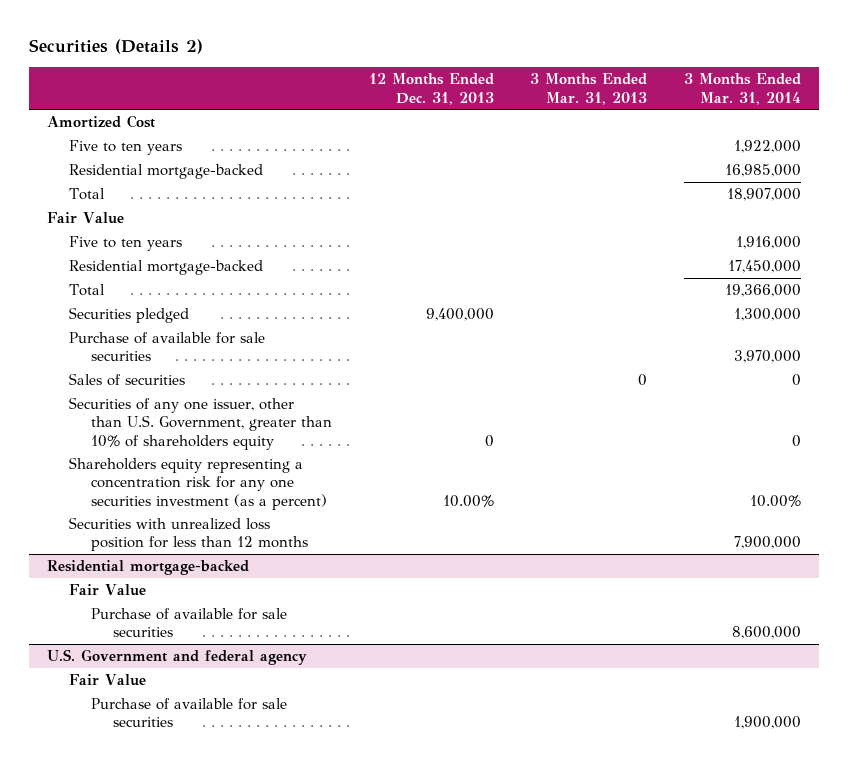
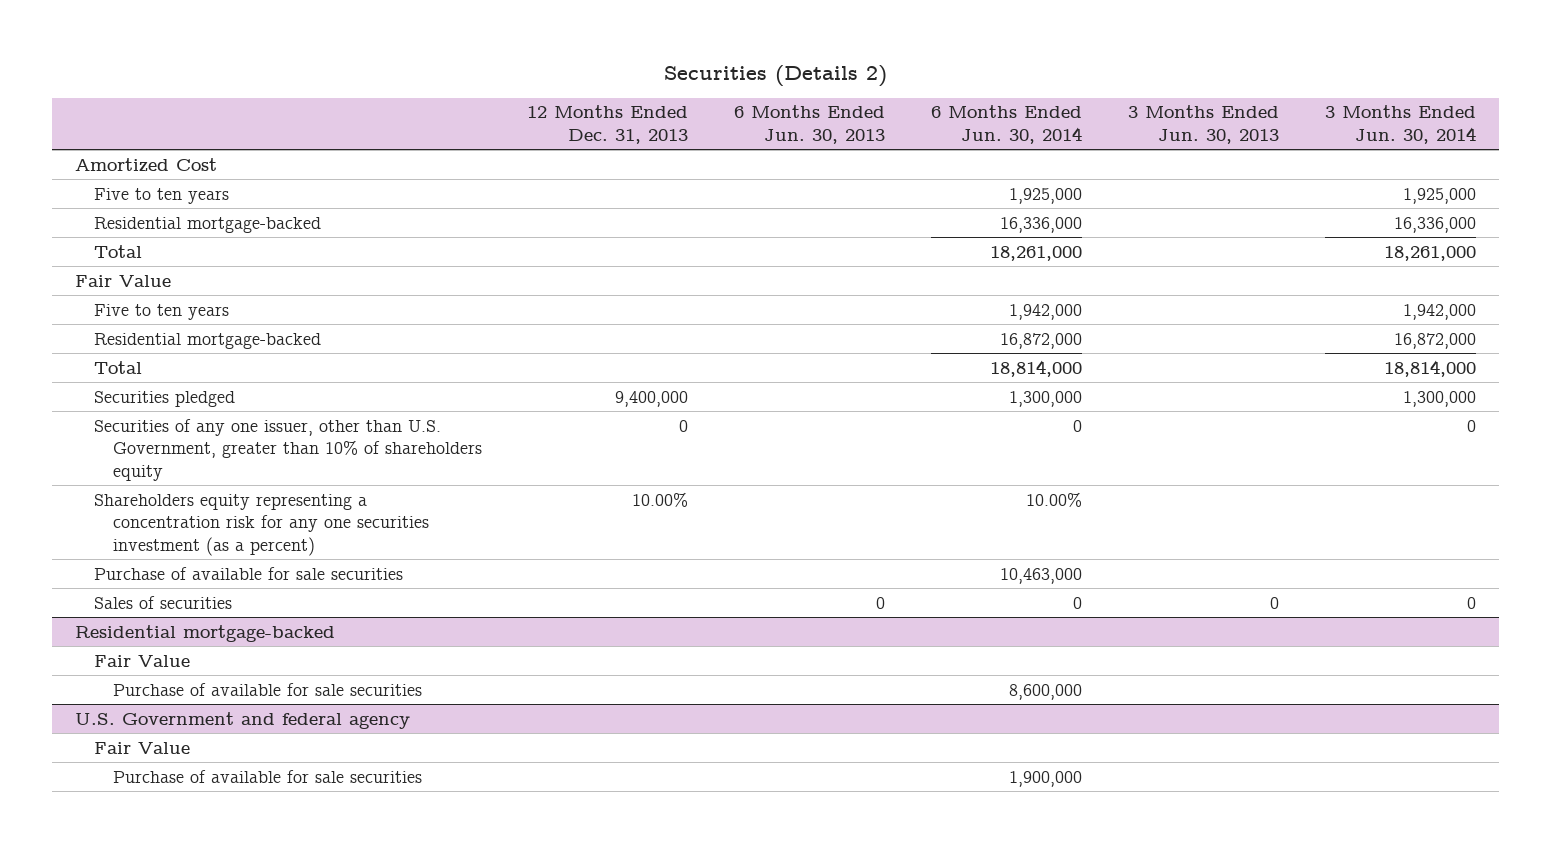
- | 12 Months Ended Dec. 31, 2013 | 3 Months Ended Mar. 31, 2013 | 3 Months Ended Mar. 31, 2014
+ | 12 Months Ended Dec. 31, 2013 | 6 Months Ended Jun. 30, 2013 | 6 Months Ended Jun. 30, 2014 | 3 Months Ended Jun. 30, 2013 | 3 Months Ended Jun. 30, 2014
- Securities with unrealized loss position for less than 12 months | | | 7,900,000
moved down: Purchase of available for sale securities | | | 10,463,000 | |
moved down: Sales of securities | | 0 | 0 | 0 | 0

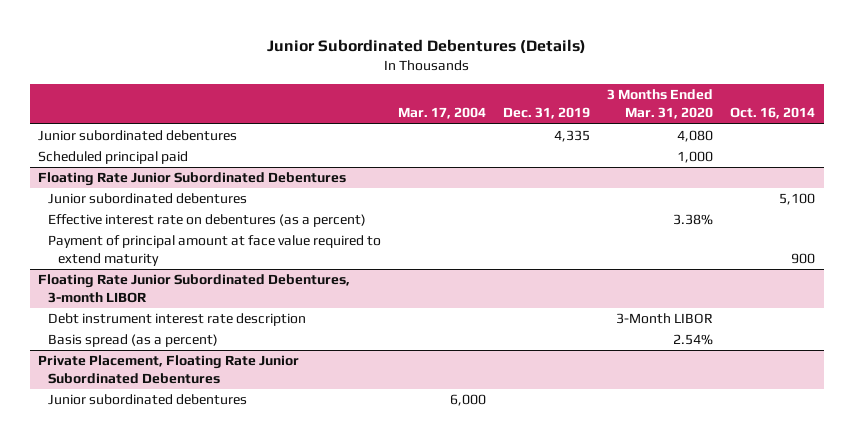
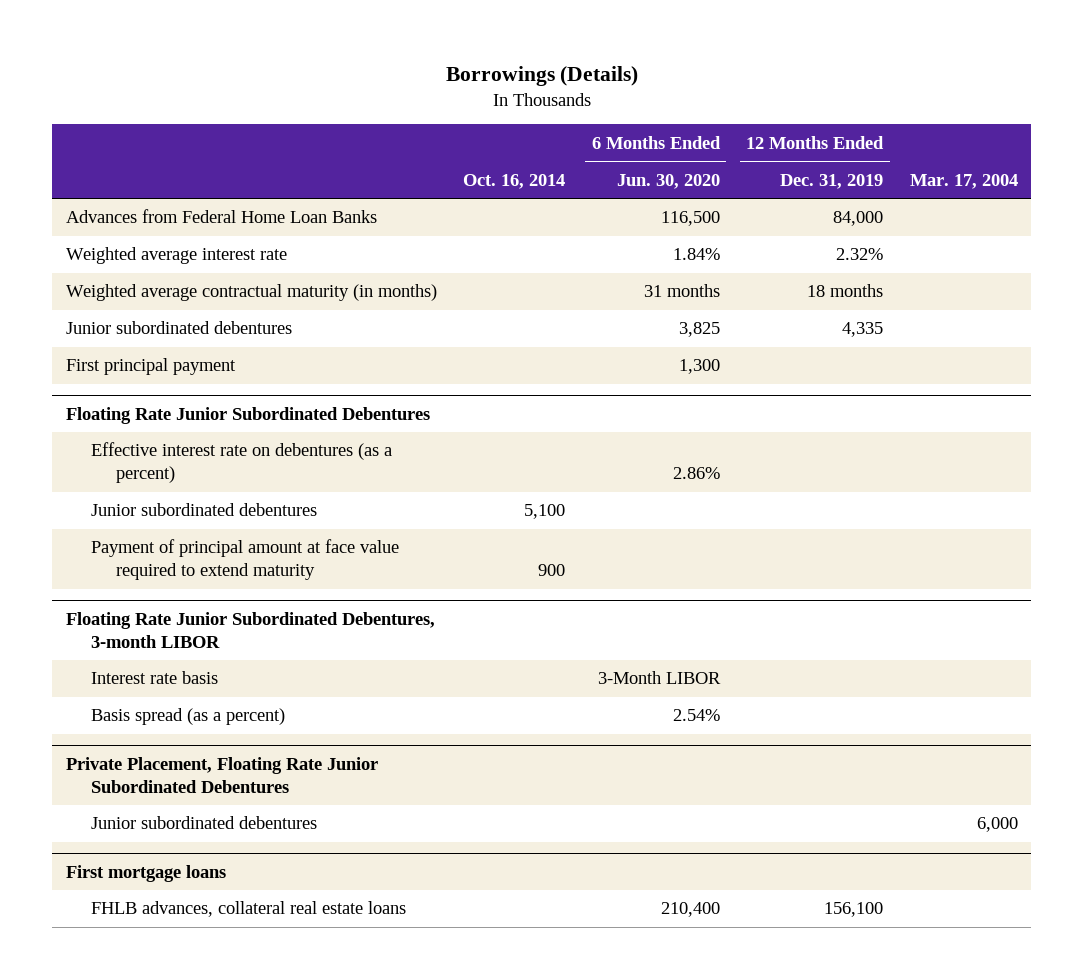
- Junior Subordinated Debentures (Details)
+ Borrowings (Details)
- | Mar. 17, 2004 | Dec. 31, 2019 | 3 Months Ended Mar. 31, 2020 | Oct. 16, 2014
+ | Oct. 16, 2014 | 6 Months Ended Jun. 30, 2020 | 12 Months Ended Dec. 31, 2019 | Mar. 17, 2004
+ Advances from Federal Home Loan Banks | | 116,500 | 84,000 |
+ Weighted average interest rate | | 1.84% | 2.32% |
+ Weighted average contractual maturity (in months) | | 31 months | 18 months |
- Scheduled principal paid | | | 1,000 |
+ First principal payment | | 1,300 | |
@ Floating Rate Junior Subordinated Debentures
moved down: Junior subordinated debentures | 5,100 | | |
@ Floating Rate Junior Subordinated Debentures, 3-month LIBOR
- Debt instrument interest rate description | | | 3-Month LIBOR |
+ Interest rate basis | | 3-Month LIBOR | |
+ First mortgage loans
+ FHLB advances, collateral real estate loans | | 210,400 | 156,100 |

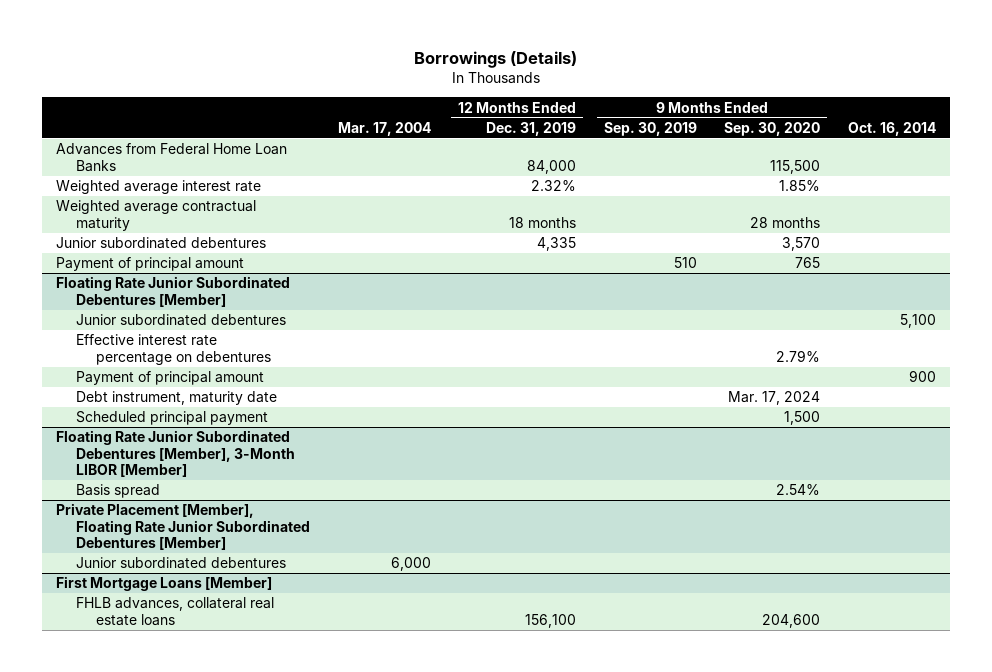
- | Oct. 16, 2014 | 6 Months Ended Jun. 30, 2020 | 12 Months Ended Dec. 31, 2019 | Mar. 17, 2004
+ | Mar. 17, 2004 | 12 Months Ended Dec. 31, 2019 | 9 Months Ended Sep. 30, 2019 | 9 Months Ended Sep. 30, 2020 | Oct. 16, 2014
- Weighted average contractual maturity (in months) | | 31 months | 18 months |
+ Weighted average contractual maturity | | 18 months | | 28 months |
- First principal payment | | 1,300 | |
- Floating Rate Junior Subordinated Debentures
- Effective interest rate on debentures (as a percent) | | 2.86% | |
+ Payment of principal amount | | | 510 | 765 |
+ Floating Rate Junior Subordinated Debentures [Member]
- Payment of principal amount at face value required to extend maturity | 900 | | |
- Floating Rate Junior Subordinated Debentures, 3-month LIBOR
- Interest rate basis | | 3-Month LIBOR | |
- Basis spread (as a percent) | | 2.54% | |
- Private Placement, Floating Rate Junior Subordinated Debentures
+ Effective interest rate percentage on debentures | | | | 2.79% |
+ Payment of principal amount | | | | | 900
+ Debt instrument, maturity date | | | | Mar. 17, 2024 |
+ Scheduled principal payment | | | | 1,500 |
+ Floating Rate Junior Subordinated Debentures [Member], 3-Month LIBOR [Member]
+ Basis spread | | | | 2.54% |
+ Private Placement [Member], Floating Rate Junior Subordinated Debentures [Member]
- First mortgage loans
+ First Mortgage Loans [Member]

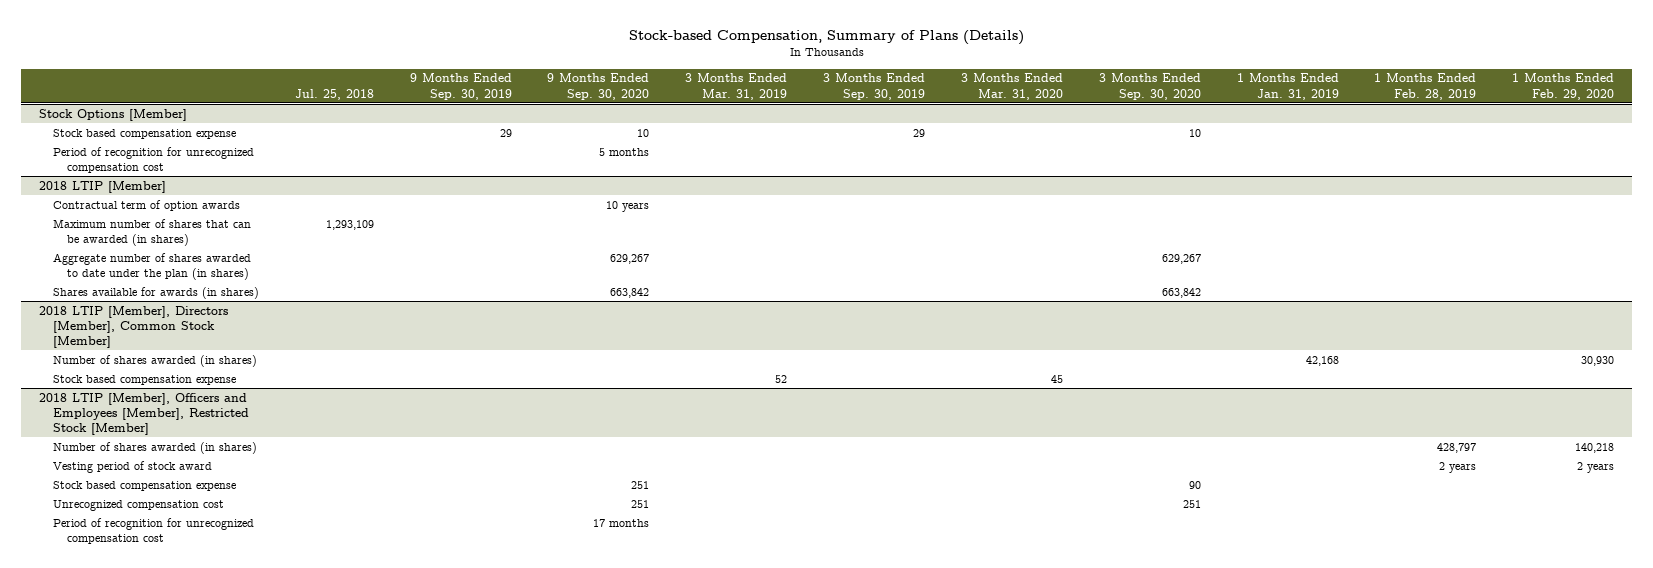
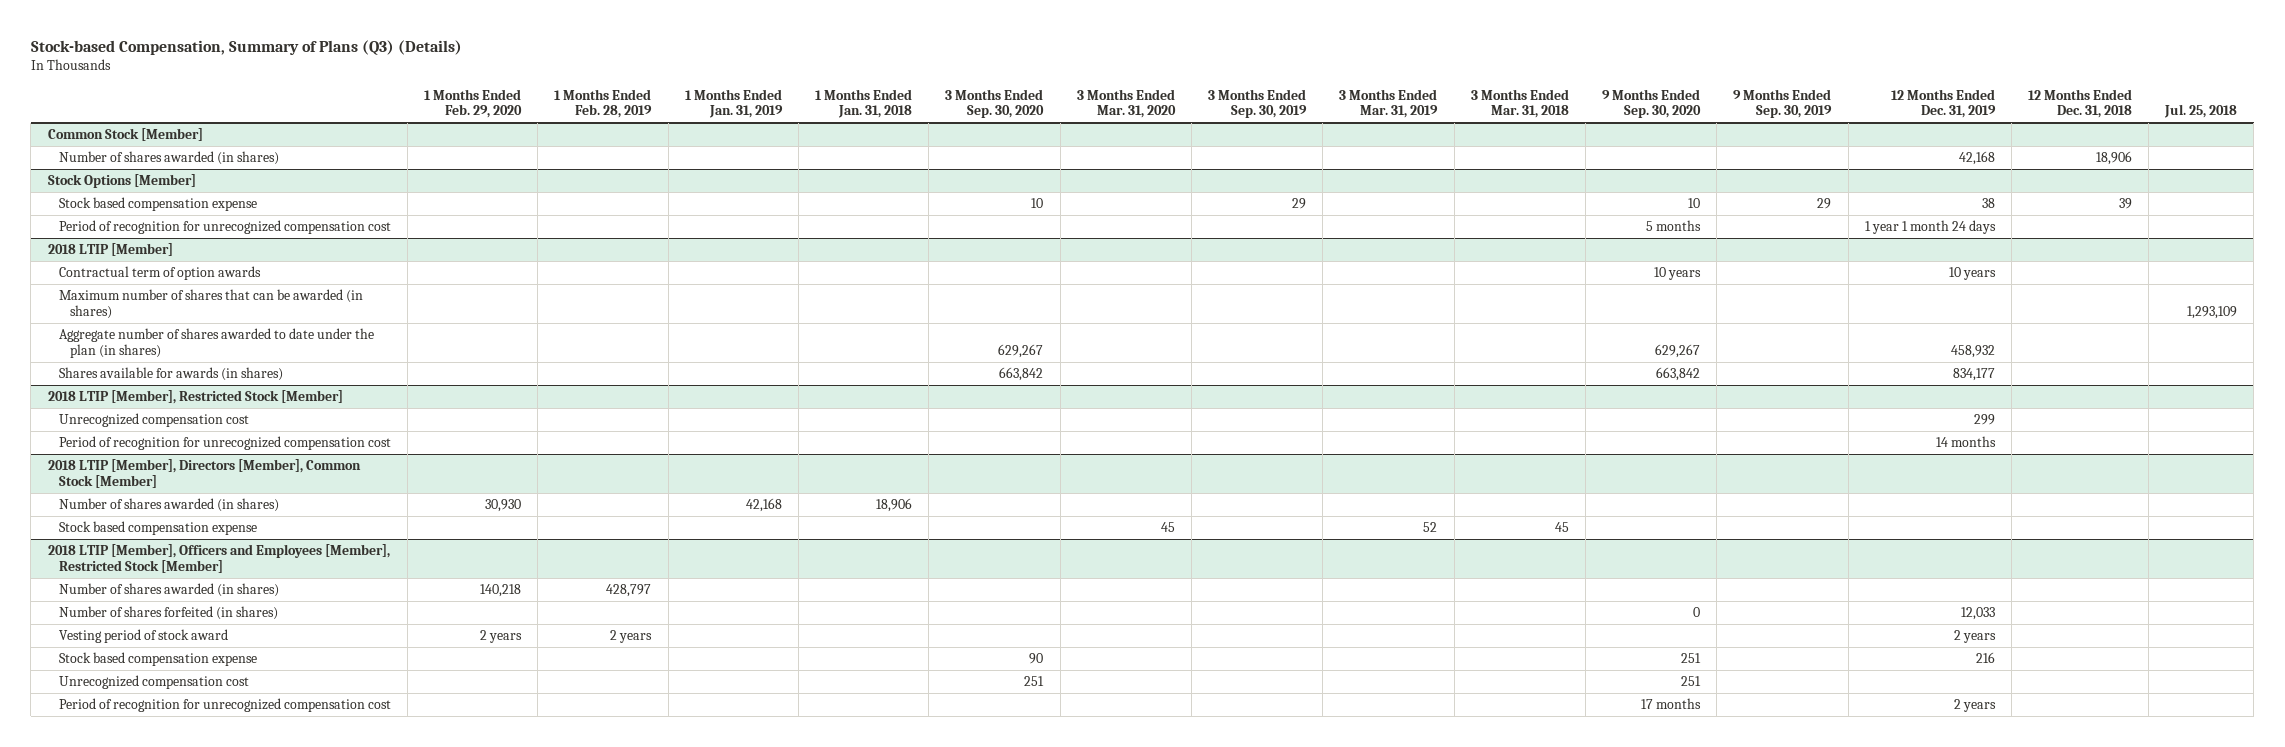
- Stock-based Compensation, Summary of Plans (Details)
+ Stock-based Compensation, Summary of Plans (Q3) (Details)
- | Jul. 25, 2018 | 9 Months Ended Sep. 30, 2019 | 9 Months Ended Sep. 30, 2020 | 3 Months Ended Mar. 31, 2019 | 3 Months Ended Sep. 30, 2019 | 3 Months Ended Mar. 31, 2020 | 3 Months Ended Sep. 30, 2020 | 1 Months Ended Jan. 31, 2019 | 1 Months Ended Feb. 28, 2019 | 1 Months Ended Feb. 29, 2020
+ | 1 Months Ended Feb. 29, 2020 | 1 Months Ended Feb. 28, 2019 | 1 Months Ended Jan. 31, 2019 | 1 Months Ended Jan. 31, 2018 | 3 Months Ended Sep. 30, 2020 | 3 Months Ended Mar. 31, 2020 | 3 Months Ended Sep. 30, 2019 | 3 Months Ended Mar. 31, 2019 | 3 Months Ended Mar. 31, 2018 | 9 Months Ended Sep. 30, 2020 | 9 Months Ended Sep. 30, 2019 | 12 Months Ended Dec. 31, 2019 | 12 Months Ended Dec. 31, 2018 | Jul. 25, 2018
+ Common Stock [Member]
+ Number of shares awarded (in shares) | | | | | | | | | | | | 42,168 | 18,906 |
+ 2018 LTIP [Member], Restricted Stock [Member]
+ Unrecognized compensation cost | | | | | | | | | | | | 299 | |
+ Period of recognition for unrecognized compensation cost | | | | | | | | | | | | 14 months | |
@ 2018 LTIP [Member], Officers and Employees [Member], Restricted Stock [Member]
+ Number of shares forfeited (in shares) | | | | | | | | | | 0 | | 12,033 | |

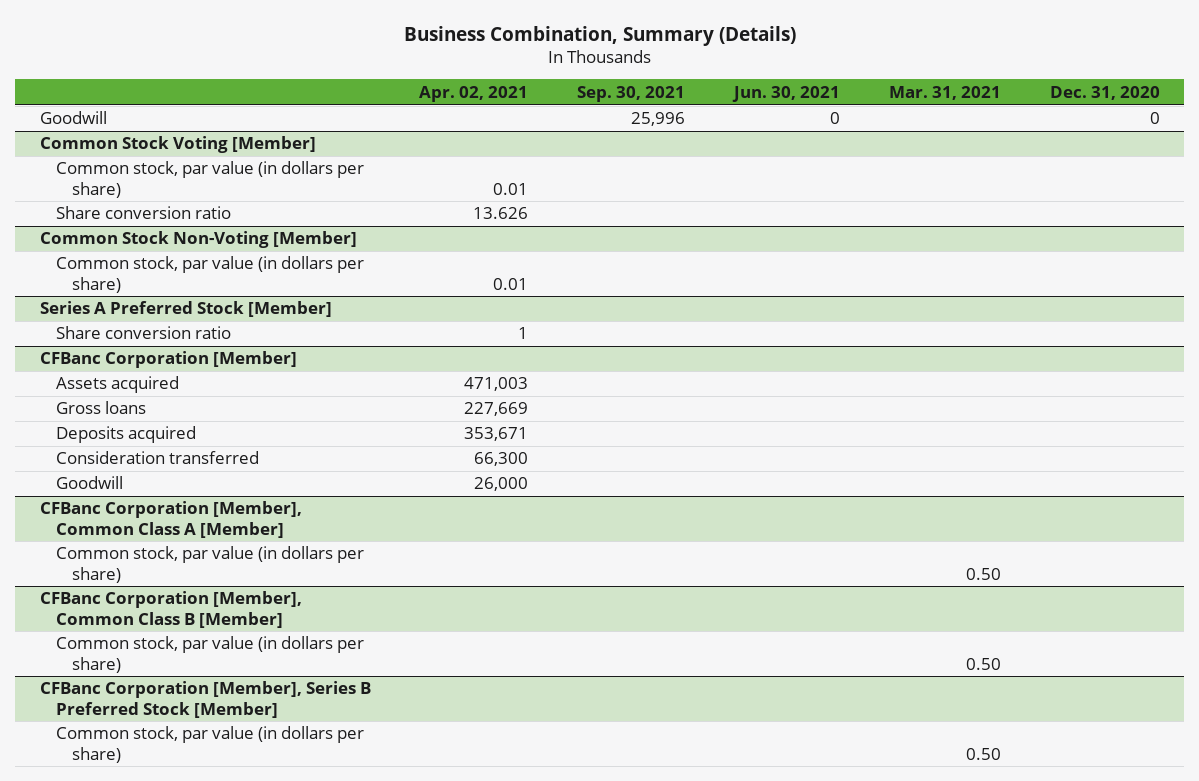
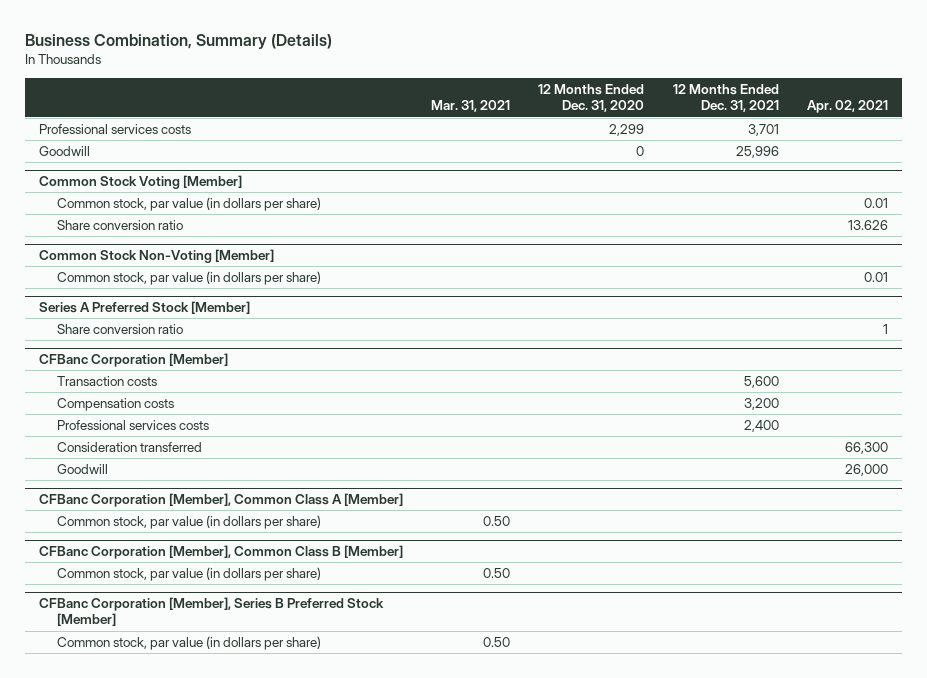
- | Apr. 02, 2021 | Sep. 30, 2021 | Jun. 30, 2021 | Mar. 31, 2021 | Dec. 31, 2020
+ | Mar. 31, 2021 | 12 Months Ended Dec. 31, 2020 | 12 Months Ended Dec. 31, 2021 | Apr. 02, 2021
+ Professional services costs | | 2,299 | 3,701 |
@ CFBanc Corporation [Member]
- Assets acquired | 471,003 | | | |
- Gross loans | 227,669 | | | |
- Deposits acquired | 353,671 | | | |
+ Transaction costs | | | 5,600 |
+ Compensation costs | | | 3,200 |
+ Professional services costs | | | 2,400 |

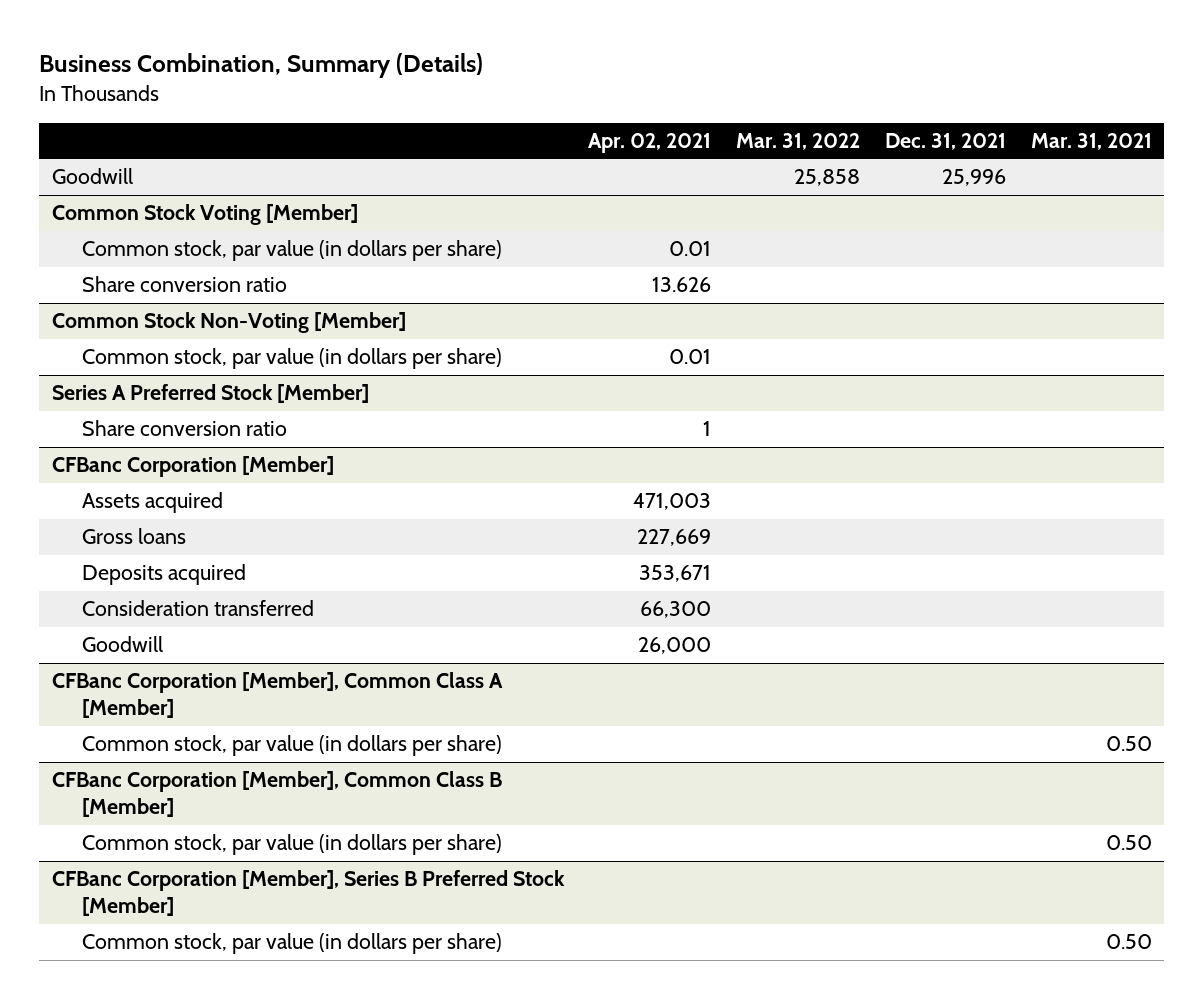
- | Mar. 31, 2021 | 12 Months Ended Dec. 31, 2020 | 12 Months Ended Dec. 31, 2021 | Apr. 02, 2021
+ | Apr. 02, 2021 | Mar. 31, 2022 | Dec. 31, 2021 | Mar. 31, 2021
- Professional services costs | | 2,299 | 3,701 |
@ CFBanc Corporation [Member]
- Transaction costs | | | 5,600 |
- Compensation costs | | | 3,200 |
- Professional services costs | | | 2,400 |
+ Assets acquired | 471,003 | | |
+ Gross loans | 227,669 | | |
+ Deposits acquired | 353,671 | | |

